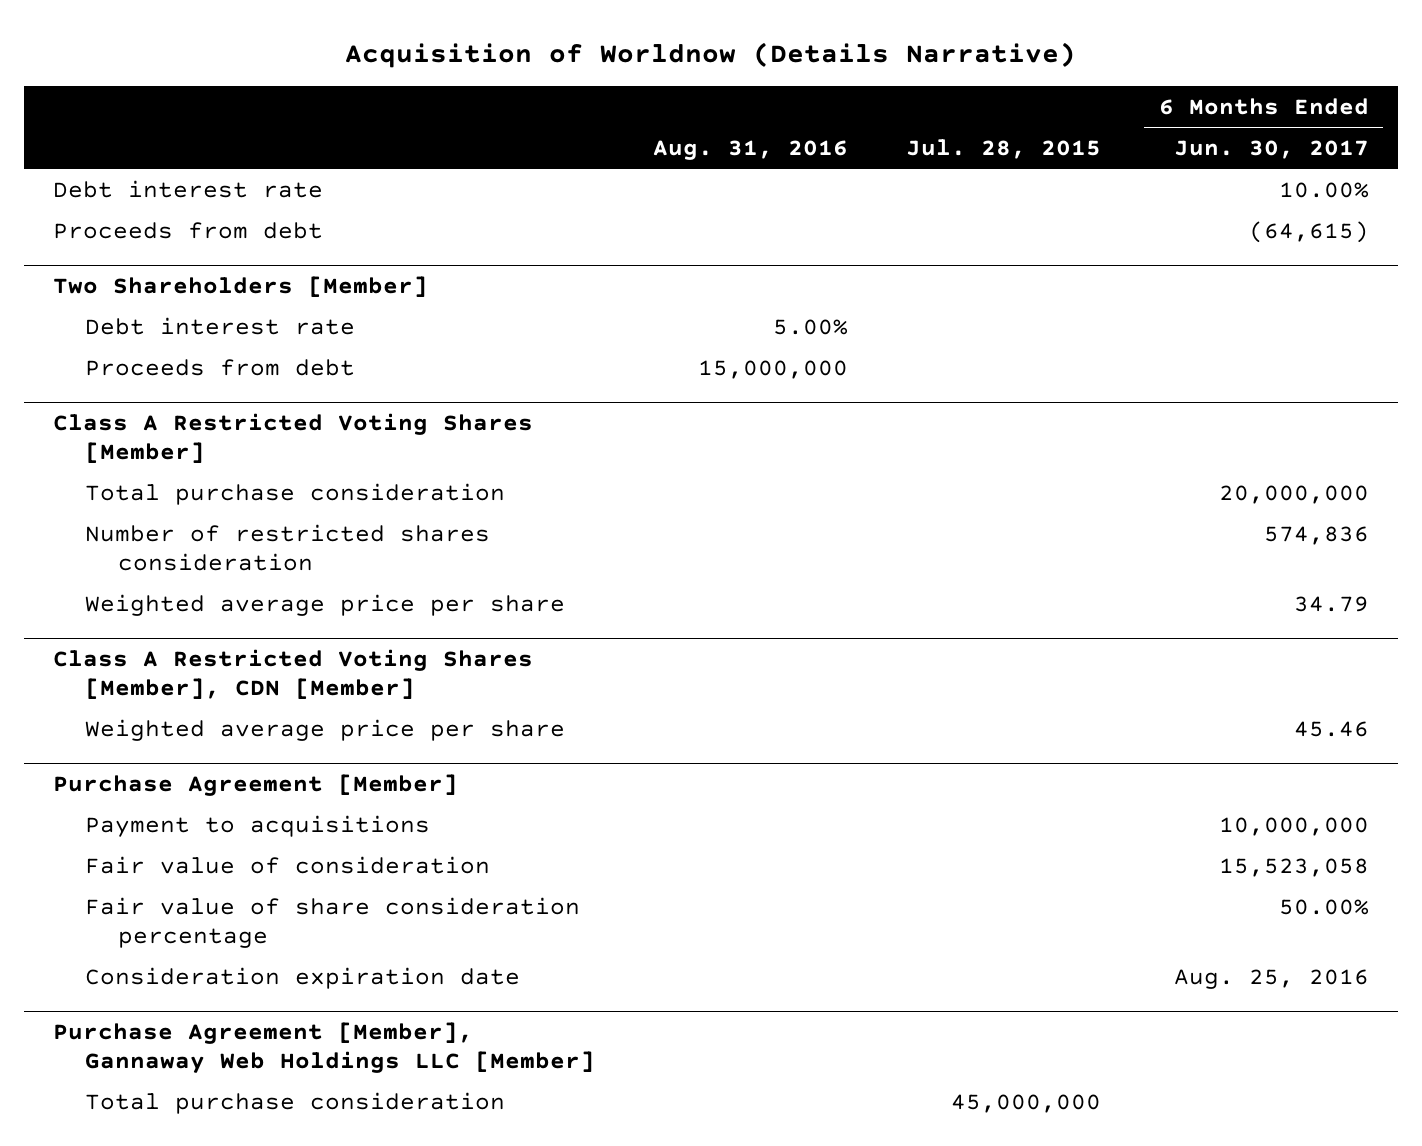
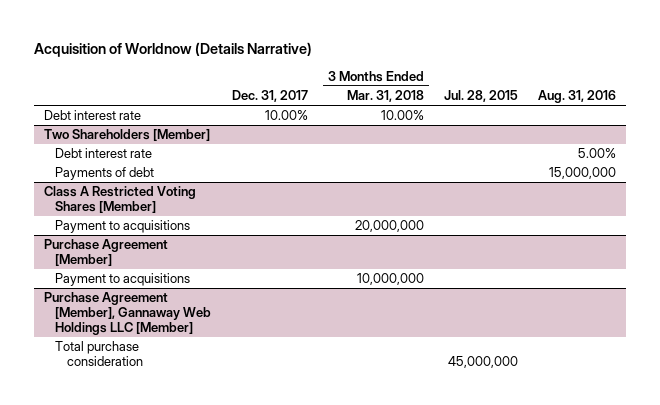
- | Aug. 31, 2016 | Jul. 28, 2015 | 6 Months Ended Jun. 30, 2017
+ | Dec. 31, 2017 | 3 Months Ended Mar. 31, 2018 | Jul. 28, 2015 | Aug. 31, 2016
- Proceeds from debt | | | (64,615)
@ Two Shareholders [Member]
- Proceeds from debt | 15,000,000 | |
+ Payments of debt | | | | 15,000,000
@ Class A Restricted Voting Shares [Member]
- Total purchase consideration | | | 20,000,000
- Number of restricted shares consideration | | | 574,836
- Weighted average price per share | | | 34.79
- Class A Restricted Voting Shares [Member], CDN [Member]
- Weighted average price per share | | | 45.46
@ Class A Restricted Voting Shares [Member]
+ Payment to acquisitions | | 20,000,000 | |
@ Purchase Agreement [Member]
- Fair value of consideration | | | 15,523,058
- Fair value of share consideration percentage | | | 50.00%
- Consideration expiration date | | | Aug. 25, 2016

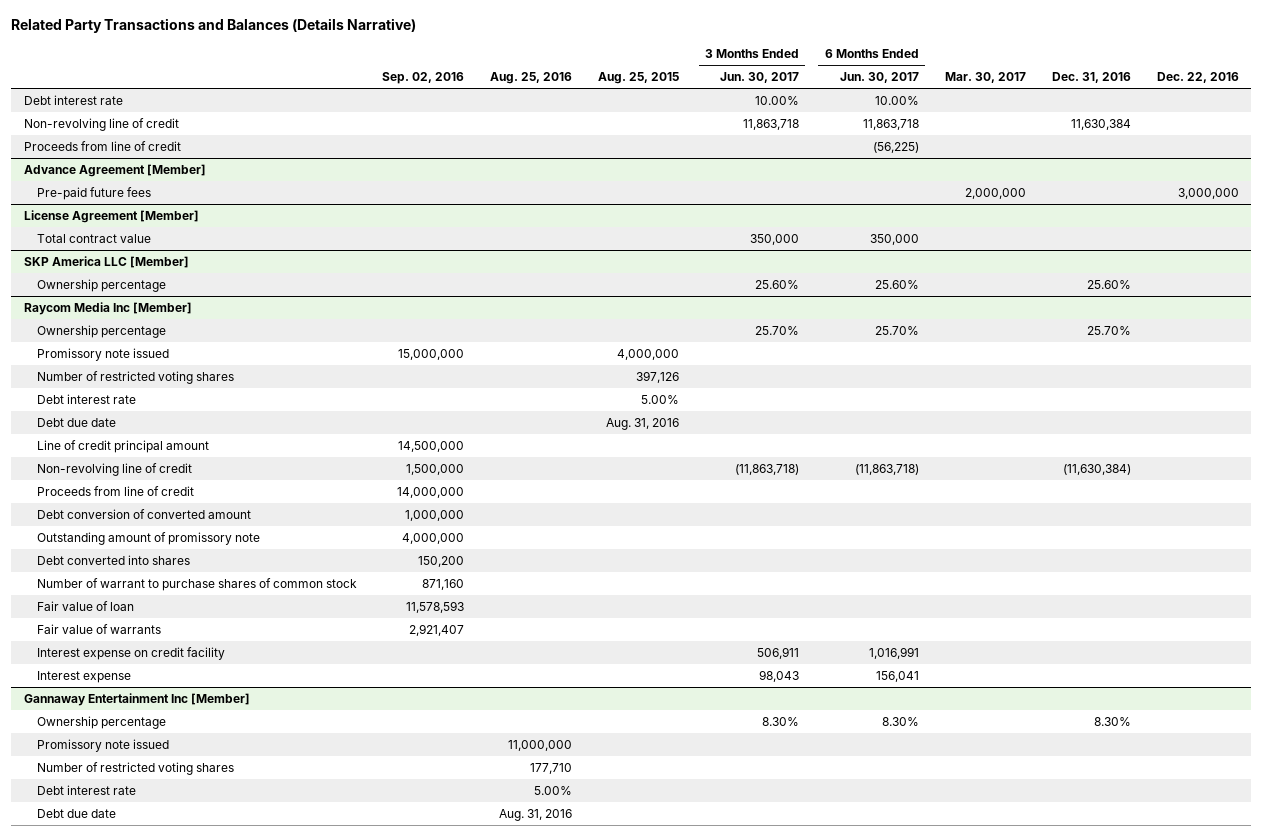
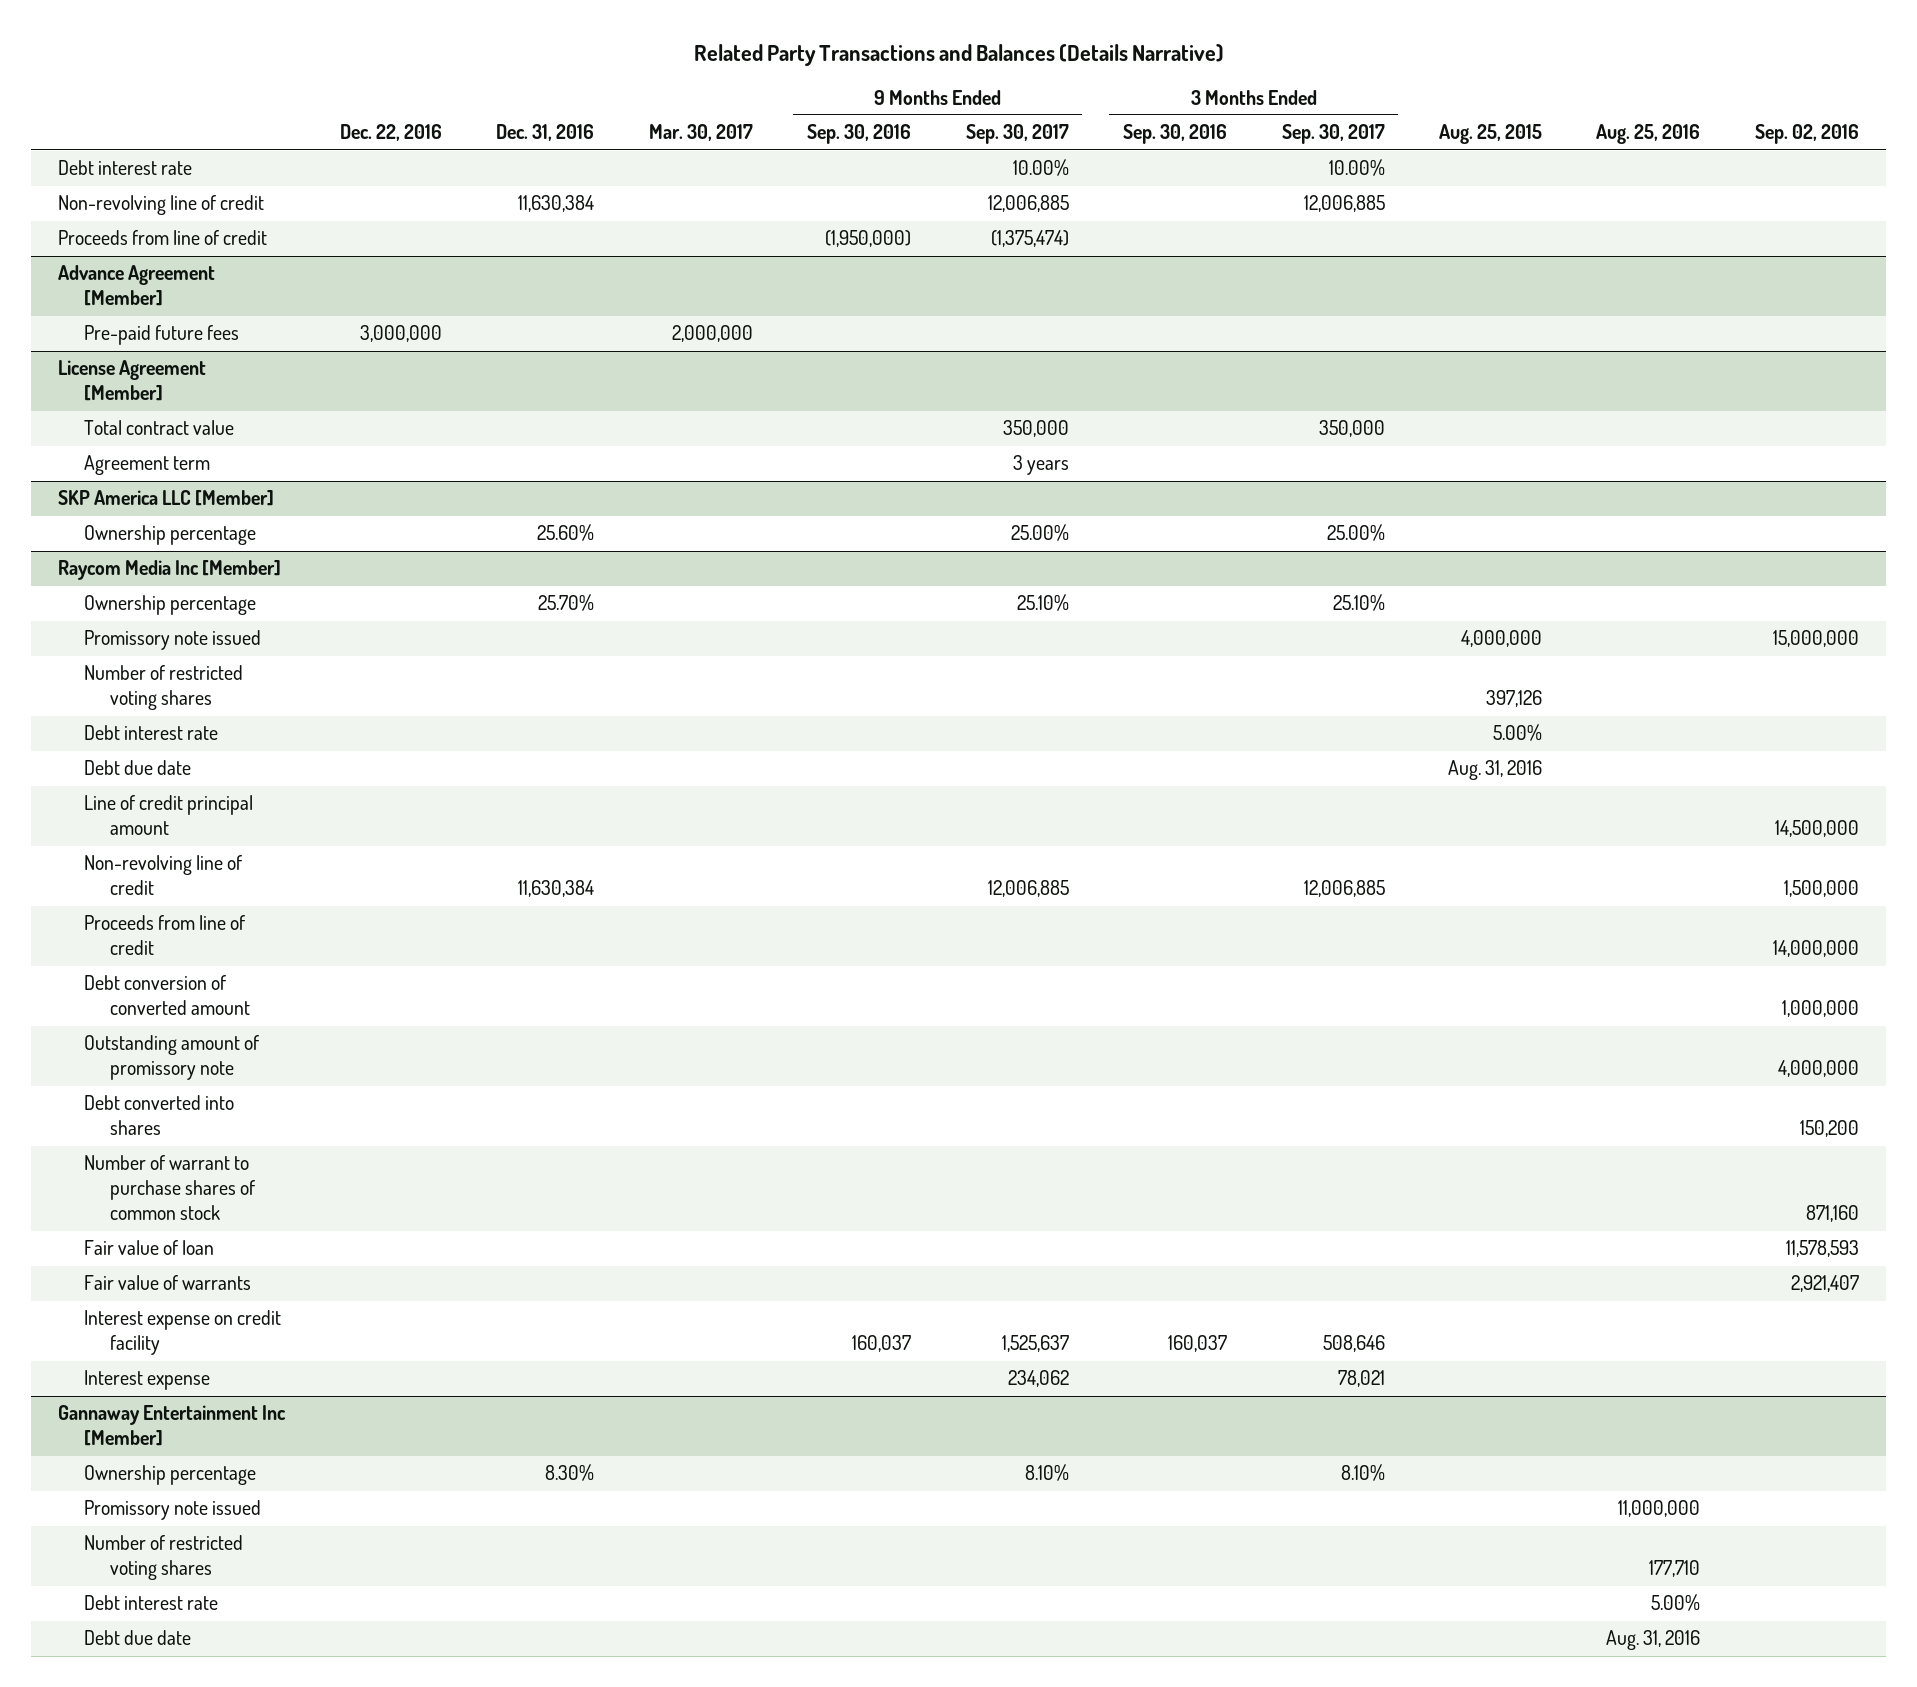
- | Sep. 02, 2016 | Aug. 25, 2016 | Aug. 25, 2015 | 3 Months Ended Jun. 30, 2017 | 6 Months Ended Jun. 30, 2017 | Mar. 30, 2017 | Dec. 31, 2016 | Dec. 22, 2016
+ | Dec. 22, 2016 | Dec. 31, 2016 | Mar. 30, 2017 | 9 Months Ended Sep. 30, 2016 | 9 Months Ended Sep. 30, 2017 | 3 Months Ended Sep. 30, 2016 | 3 Months Ended Sep. 30, 2017 | Aug. 25, 2015 | Aug. 25, 2016 | Sep. 02, 2016
@ License Agreement [Member]
+ Agreement term | | | | | 3 years | | | | |
@ Raycom Media Inc [Member]
- Non-revolving line of credit | 1,500,000 | | | (11,863,718) | (11,863,718) | | (11,630,384) |
+ Non-revolving line of credit | | 11,630,384 | | | 12,006,885 | | 12,006,885 | | | 1,500,000

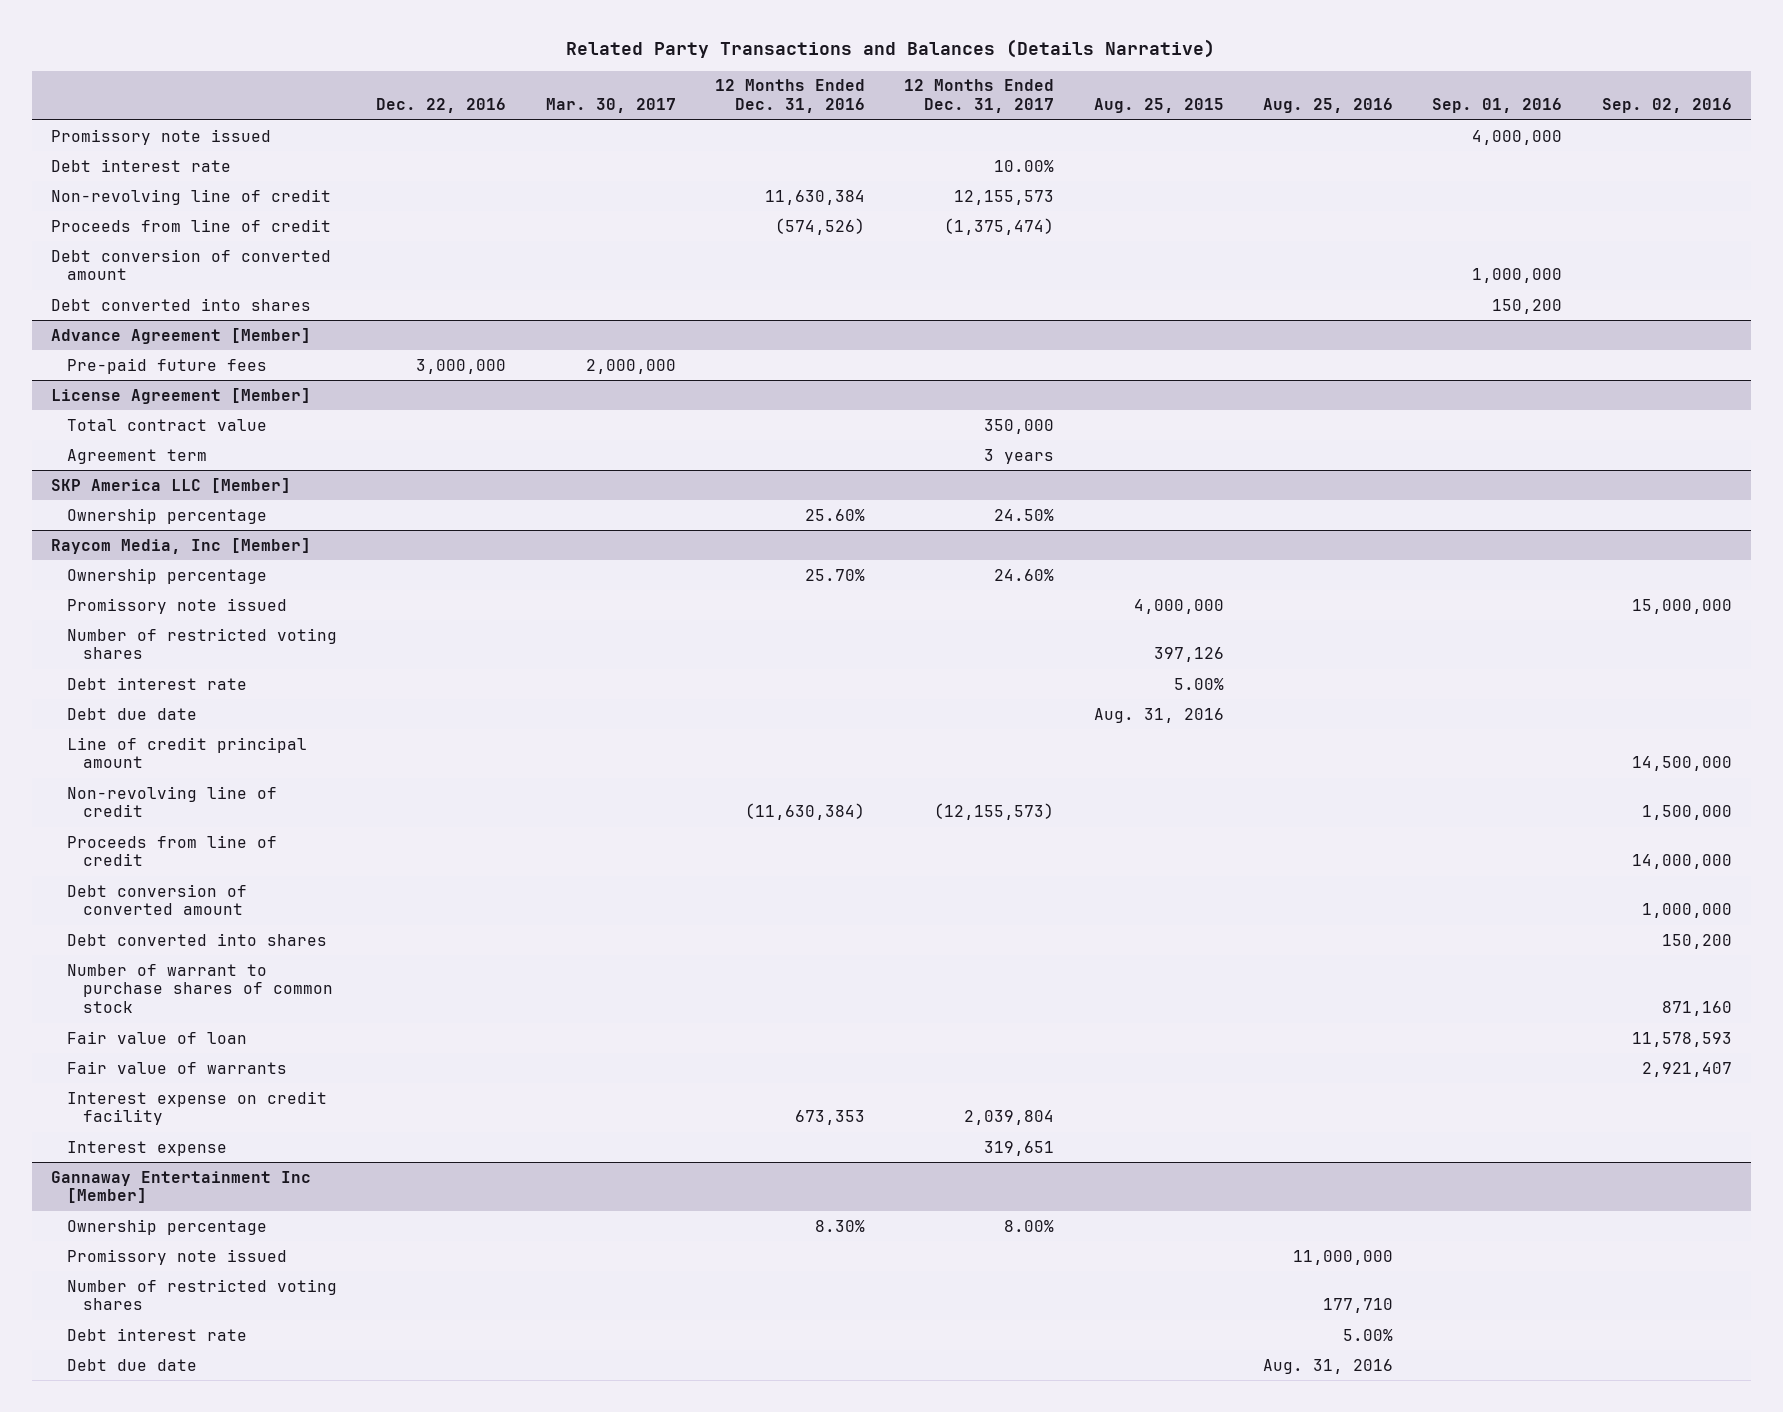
- | Dec. 22, 2016 | Dec. 31, 2016 | Mar. 30, 2017 | 9 Months Ended Sep. 30, 2016 | 9 Months Ended Sep. 30, 2017 | 3 Months Ended Sep. 30, 2016 | 3 Months Ended Sep. 30, 2017 | Aug. 25, 2015 | Aug. 25, 2016 | Sep. 02, 2016
+ | Dec. 22, 2016 | Mar. 30, 2017 | 12 Months Ended Dec. 31, 2016 | 12 Months Ended Dec. 31, 2017 | Aug. 25, 2015 | Aug. 25, 2016 | Sep. 01, 2016 | Sep. 02, 2016
+ Promissory note issued | | | | | | | 4,000,000 |
+ Debt conversion of converted amount | | | | | | | 1,000,000 |
+ Debt converted into shares | | | | | | | 150,200 |
- Raycom Media Inc [Member]
+ Raycom Media, Inc [Member]
- Outstanding amount of promissory note | | | | | | | | | | 4,000,000

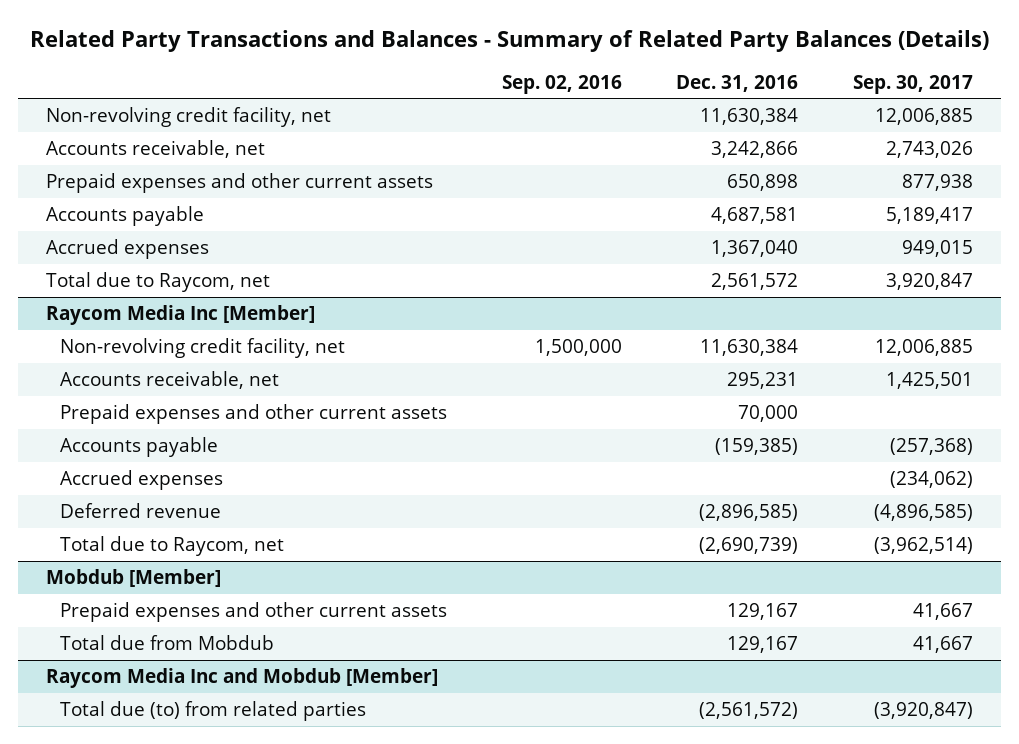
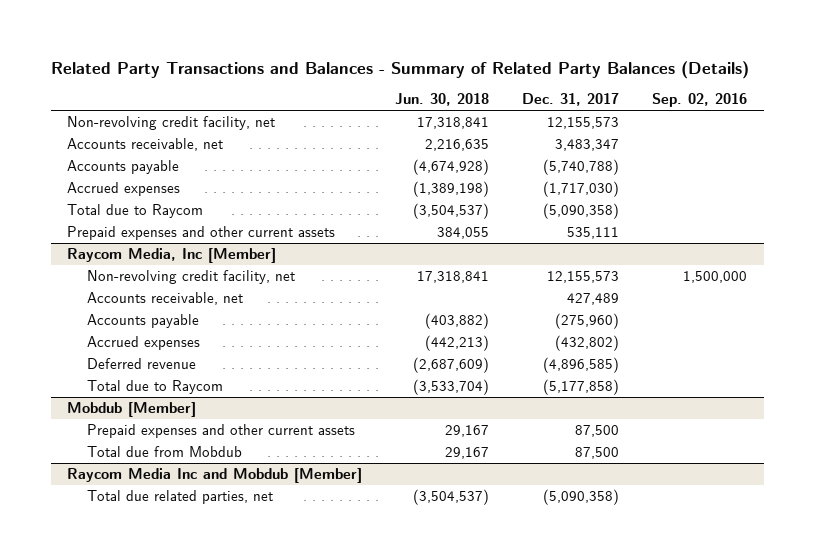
- | Sep. 02, 2016 | Dec. 31, 2016 | Sep. 30, 2017
+ | Jun. 30, 2018 | Dec. 31, 2017 | Sep. 02, 2016
- Total due to Raycom, net | | 2,561,572 | 3,920,847
- Raycom Media Inc [Member]
+ Total due to Raycom | (3,504,537) | (5,090,358) |
moved down: Prepaid expenses and other current assets | 384,055 | 535,111 |
+ Raycom Media, Inc [Member]
- Prepaid expenses and other current assets | | 70,000 |
- Total due to Raycom, net | | (2,690,739) | (3,962,514)
+ Total due to Raycom | (3,533,704) | (5,177,858) |
@ Raycom Media Inc and Mobdub [Member]
- Total due (to) from related parties | | (2,561,572) | (3,920,847)
+ Total due related parties, net | (3,504,537) | (5,090,358) |

